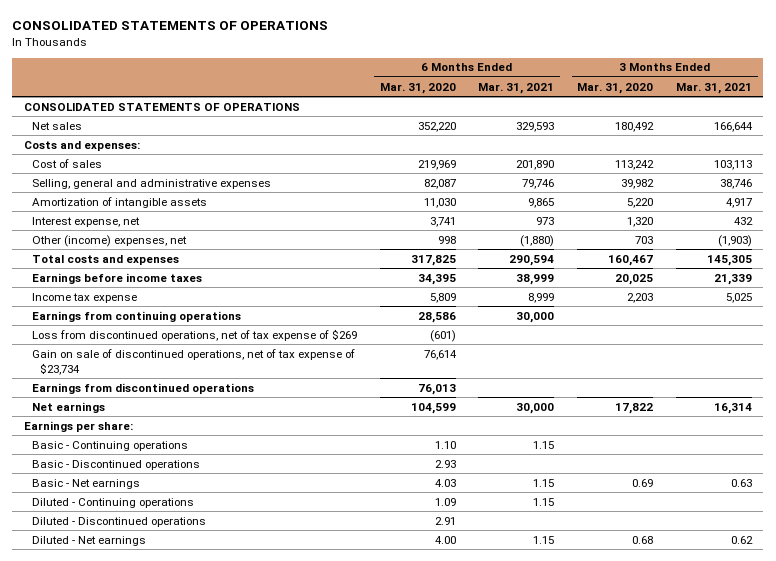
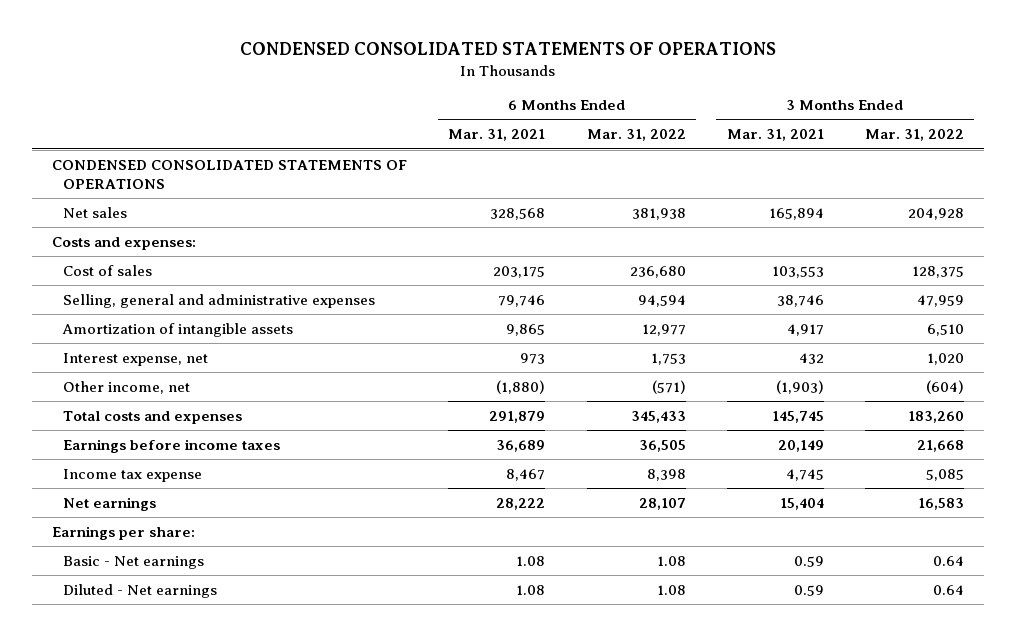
- CONSOLIDATED STATEMENTS OF OPERATIONS
+ CONDENSED CONSOLIDATED STATEMENTS OF OPERATIONS
- | 6 Months Ended Mar. 31, 2020 | 6 Months Ended Mar. 31, 2021 | 3 Months Ended Mar. 31, 2020 | 3 Months Ended Mar. 31, 2021
+ | 6 Months Ended Mar. 31, 2021 | 6 Months Ended Mar. 31, 2022 | 3 Months Ended Mar. 31, 2021 | 3 Months Ended Mar. 31, 2022
- CONSOLIDATED STATEMENTS OF OPERATIONS
- Net sales | 352,220 | 329,593 | 180,492 | 166,644
+ CONDENSED CONSOLIDATED STATEMENTS OF OPERATIONS
+ Net sales | 328,568 | 381,938 | 165,894 | 204,928
- Cost of sales | 219,969 | 201,890 | 113,242 | 103,113
+ Cost of sales | 203,175 | 236,680 | 103,553 | 128,375
- Other (income) expenses, net | 998 | (1,880) | 703 | (1,903)
- Total costs and expenses | 317,825 | 290,594 | 160,467 | 145,305
- Earnings before income taxes | 34,395 | 38,999 | 20,025 | 21,339
- Income tax expense | 5,809 | 8,999 | 2,203 | 5,025
- Earnings from continuing operations | 28,586 | 30,000 | |
- Loss from discontinued operations, net of tax expense of $269 | (601) | | |
- Gain on sale of discontinued operations, net of tax expense of $23,734 | 76,614 | | |
- Earnings from discontinued operations | 76,013 | | |
- Net earnings | 104,599 | 30,000 | 17,822 | 16,314
+ Other income, net | (1,880) | (571) | (1,903) | (604)
+ Total costs and expenses | 291,879 | 345,433 | 145,745 | 183,260
+ Earnings before income taxes | 36,689 | 36,505 | 20,149 | 21,668
+ Income tax expense | 8,467 | 8,398 | 4,745 | 5,085
+ Net earnings | 28,222 | 28,107 | 15,404 | 16,583
- Basic - Continuing operations | 1.10 | 1.15 | |
- Basic - Discontinued operations | 2.93 | | |
- Basic - Net earnings | 4.03 | 1.15 | 0.69 | 0.63
- Diluted - Continuing operations | 1.09 | 1.15 | |
- Diluted - Discontinued operations | 2.91 | | |
- Diluted - Net earnings | 4.00 | 1.15 | 0.68 | 0.62
+ Basic - Net earnings | 1.08 | 1.08 | 0.59 | 0.64
+ Diluted - Net earnings | 1.08 | 1.08 | 0.59 | 0.64

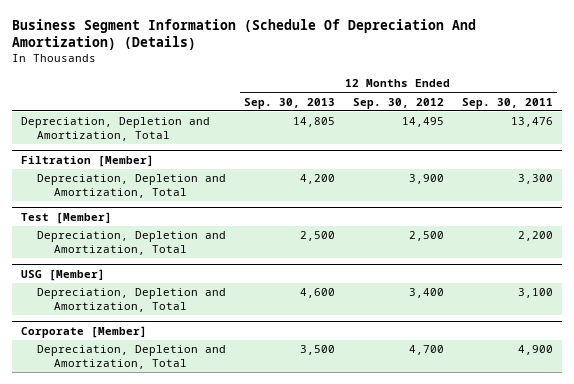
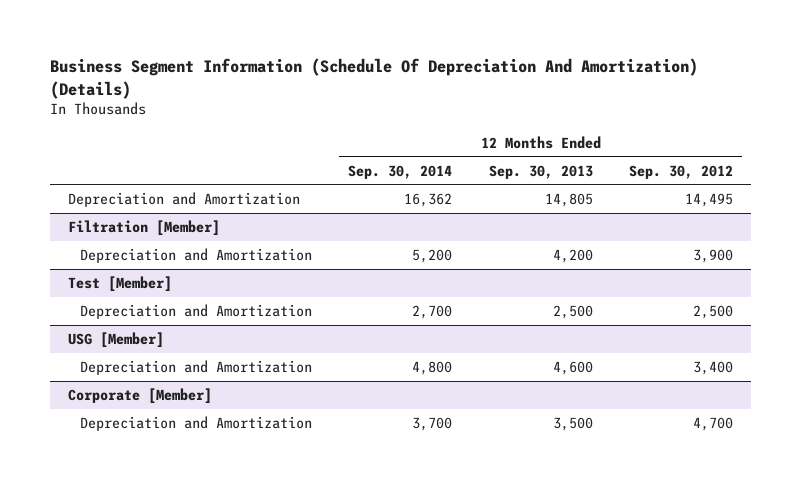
- | 12 Months Ended Sep. 30, 2013 | 12 Months Ended Sep. 30, 2012 | 12 Months Ended Sep. 30, 2011
+ | 12 Months Ended Sep. 30, 2014 | 12 Months Ended Sep. 30, 2013 | 12 Months Ended Sep. 30, 2012
- Depreciation, Depletion and Amortization, Total | 14,805 | 14,495 | 13,476
+ Depreciation and Amortization | 16,362 | 14,805 | 14,495
@ Filtration [Member]
- Depreciation, Depletion and Amortization, Total | 4,200 | 3,900 | 3,300
+ Depreciation and Amortization | 5,200 | 4,200 | 3,900
@ Test [Member]
- Depreciation, Depletion and Amortization, Total | 2,500 | 2,500 | 2,200
+ Depreciation and Amortization | 2,700 | 2,500 | 2,500
@ USG [Member]
- Depreciation, Depletion and Amortization, Total | 4,600 | 3,400 | 3,100
+ Depreciation and Amortization | 4,800 | 4,600 | 3,400
@ Corporate [Member]
- Depreciation, Depletion and Amortization, Total | 3,500 | 4,700 | 4,900
+ Depreciation and Amortization | 3,700 | 3,500 | 4,700

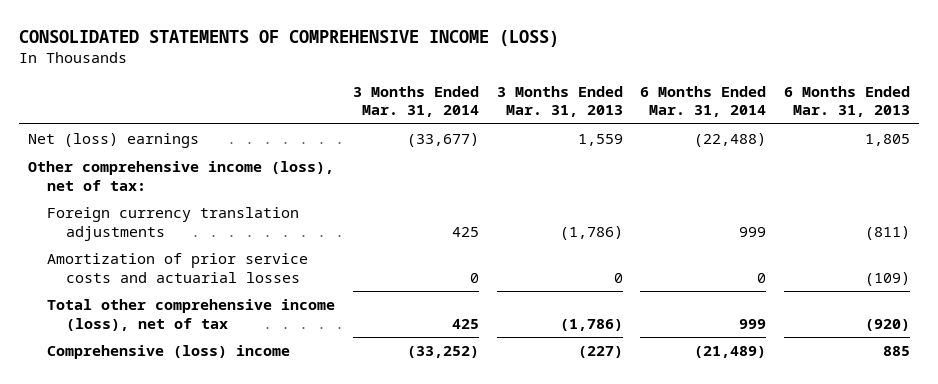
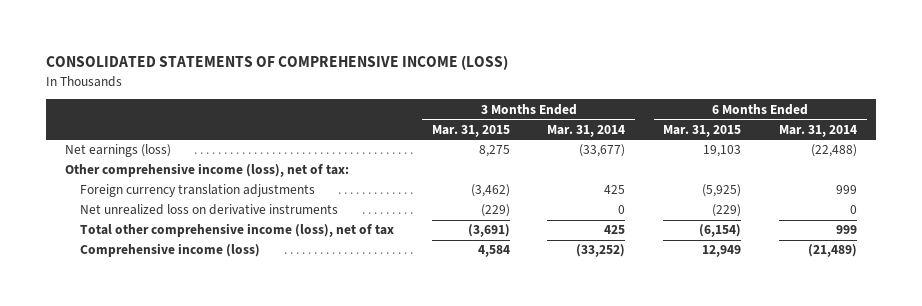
- | 3 Months Ended Mar. 31, 2014 | 3 Months Ended Mar. 31, 2013 | 6 Months Ended Mar. 31, 2014 | 6 Months Ended Mar. 31, 2013
+ | 3 Months Ended Mar. 31, 2015 | 3 Months Ended Mar. 31, 2014 | 6 Months Ended Mar. 31, 2015 | 6 Months Ended Mar. 31, 2014
- Net (loss) earnings | (33,677) | 1,559 | (22,488) | 1,805
+ Net earnings (loss) | 8,275 | (33,677) | 19,103 | (22,488)
- Amortization of prior service costs and actuarial losses | 0 | 0 | 0 | (109)
+ Net unrealized loss on derivative instruments | (229) | 0 | (229) | 0
- Comprehensive (loss) income | (33,252) | (227) | (21,489) | 885
+ Comprehensive income (loss) | 4,584 | (33,252) | 12,949 | (21,489)

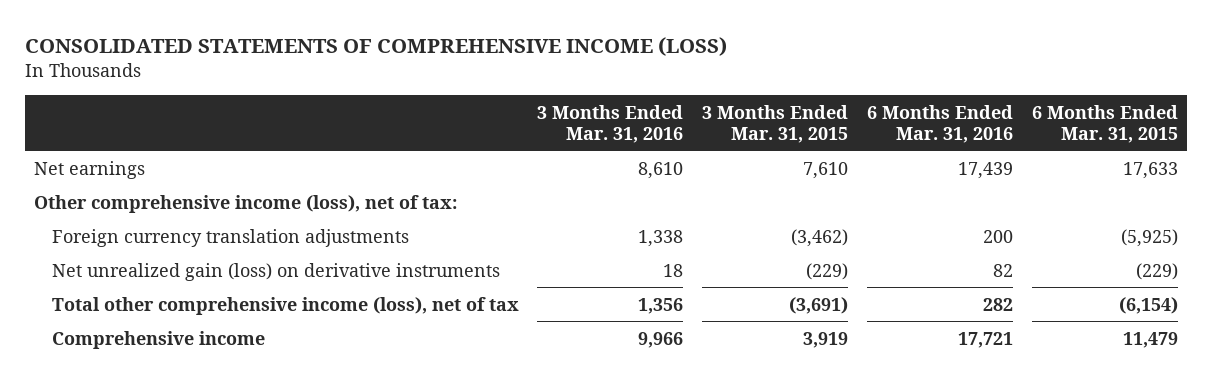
- | 3 Months Ended Mar. 31, 2015 | 3 Months Ended Mar. 31, 2014 | 6 Months Ended Mar. 31, 2015 | 6 Months Ended Mar. 31, 2014
+ | 3 Months Ended Mar. 31, 2016 | 3 Months Ended Mar. 31, 2015 | 6 Months Ended Mar. 31, 2016 | 6 Months Ended Mar. 31, 2015
- Net earnings (loss) | 8,275 | (33,677) | 19,103 | (22,488)
+ Net earnings | 8,610 | 7,610 | 17,439 | 17,633
- Net unrealized loss on derivative instruments | (229) | 0 | (229) | 0
+ Net unrealized gain (loss) on derivative instruments | 18 | (229) | 82 | (229)
- Comprehensive income (loss) | 4,584 | (33,252) | 12,949 | (21,489)
+ Comprehensive income | 9,966 | 3,919 | 17,721 | 11,479

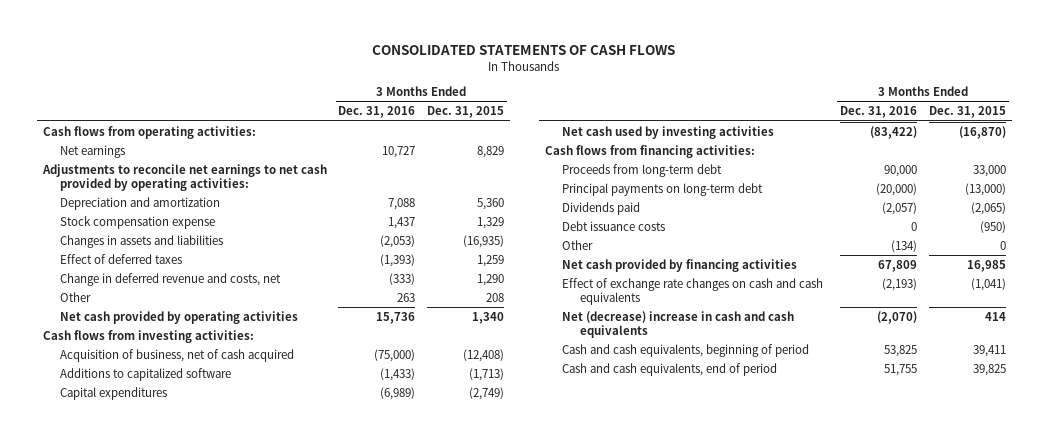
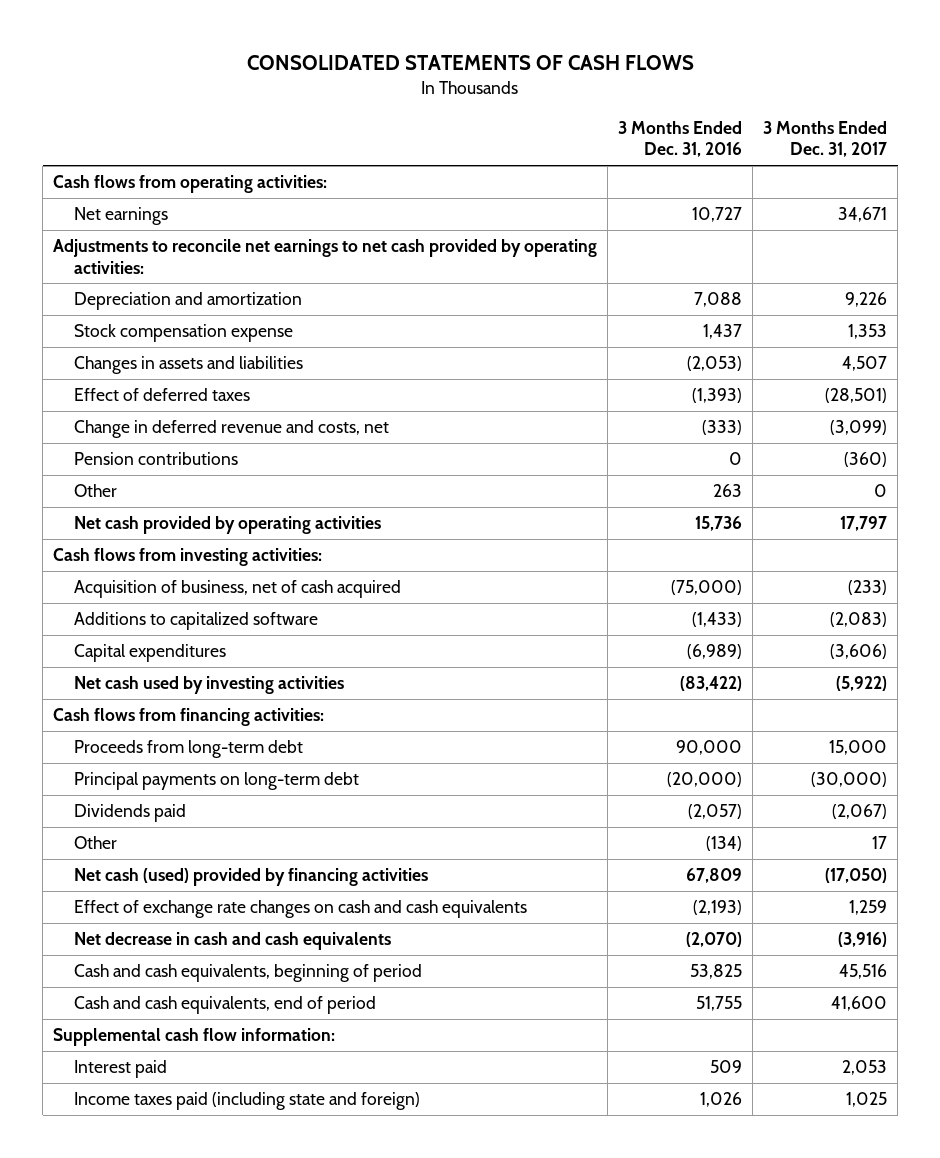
- | 3 Months Ended Dec. 31, 2016 | 3 Months Ended Dec. 31, 2015
+ | 3 Months Ended Dec. 31, 2016 | 3 Months Ended Dec. 31, 2017
+ Pension contributions | 0 | (360)
- Debt issuance costs | 0 | (950)
- Net cash provided by financing activities | 67,809 | 16,985
+ Net cash (used) provided by financing activities | 67,809 | (17,050)
- Net (decrease) increase in cash and cash equivalents | (2,070) | 414
+ Net decrease in cash and cash equivalents | (2,070) | (3,916)
+ Supplemental cash flow information:
+ Interest paid | 509 | 2,053
+ Income taxes paid (including state and foreign) | 1,026 | 1,025

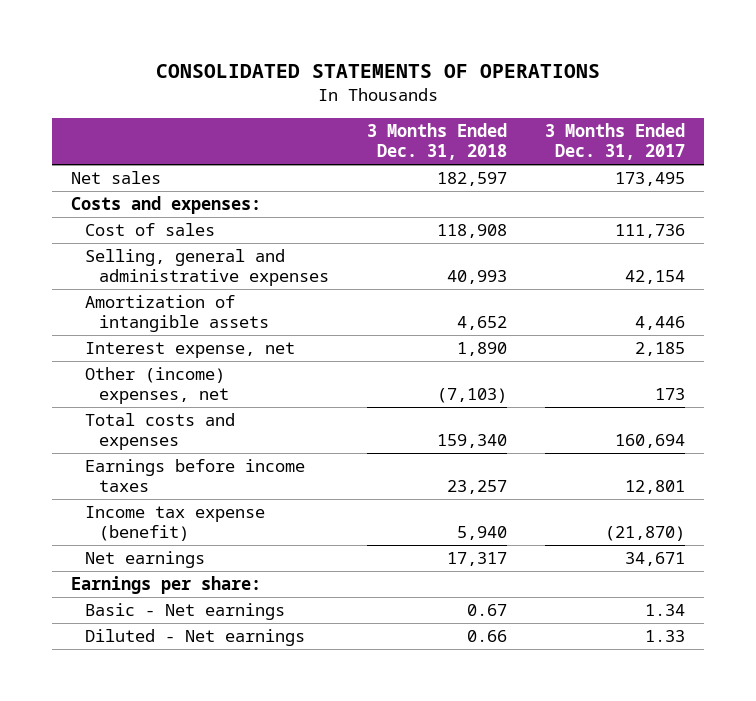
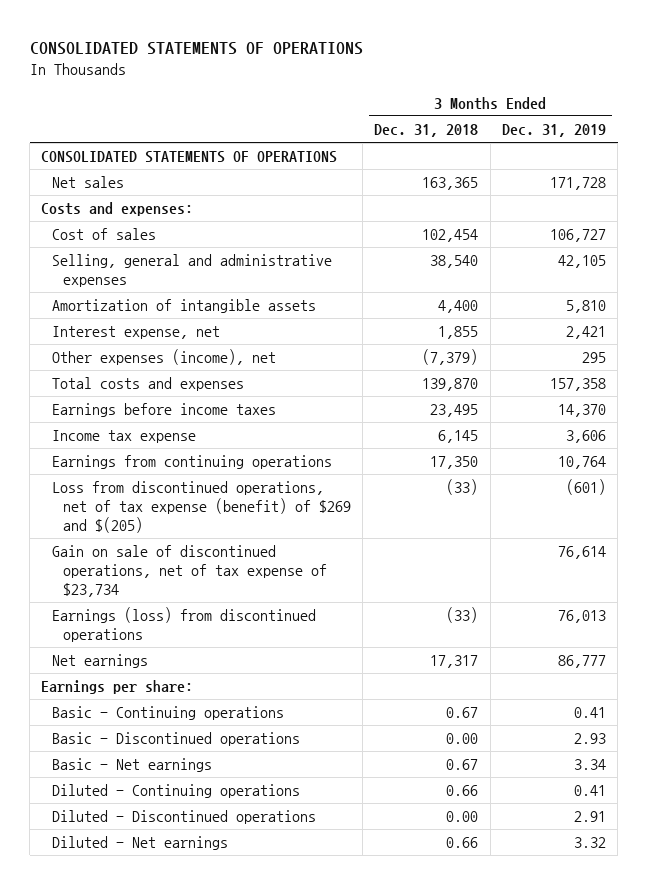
- | 3 Months Ended Dec. 31, 2018 | 3 Months Ended Dec. 31, 2017
+ | 3 Months Ended Dec. 31, 2018 | 3 Months Ended Dec. 31, 2019
- Net sales | 182,597 | 173,495
+ CONSOLIDATED STATEMENTS OF OPERATIONS
+ Net sales | 163,365 | 171,728
- Cost of sales | 118,908 | 111,736
- Selling, general and administrative expenses | 40,993 | 42,154
- Amortization of intangible assets | 4,652 | 4,446
- Interest expense, net | 1,890 | 2,185
- Other (income) expenses, net | (7,103) | 173
- Total costs and expenses | 159,340 | 160,694
- Earnings before income taxes | 23,257 | 12,801
- Income tax expense (benefit) | 5,940 | (21,870)
+ Cost of sales | 102,454 | 106,727
+ Selling, general and administrative expenses | 38,540 | 42,105
+ Amortization of intangible assets | 4,400 | 5,810
+ Interest expense, net | 1,855 | 2,421
+ Other expenses (income), net | (7,379) | 295
+ Total costs and expenses | 139,870 | 157,358
+ Earnings before income taxes | 23,495 | 14,370
+ Income tax expense | 6,145 | 3,606
+ Earnings from continuing operations | 17,350 | 10,764
+ Loss from discontinued operations, net of tax expense (benefit) of $269 and $(205) | (33) | (601)
+ Gain on sale of discontinued operations, net of tax expense of $23,734 | | 76,614
+ Earnings (loss) from discontinued operations | (33) | 76,013
+ Basic - Continuing operations | 0.67 | 0.41
+ Basic - Discontinued operations | 0.00 | 2.93
+ Diluted - Continuing operations | 0.66 | 0.41
+ Diluted - Discontinued operations | 0.00 | 2.91

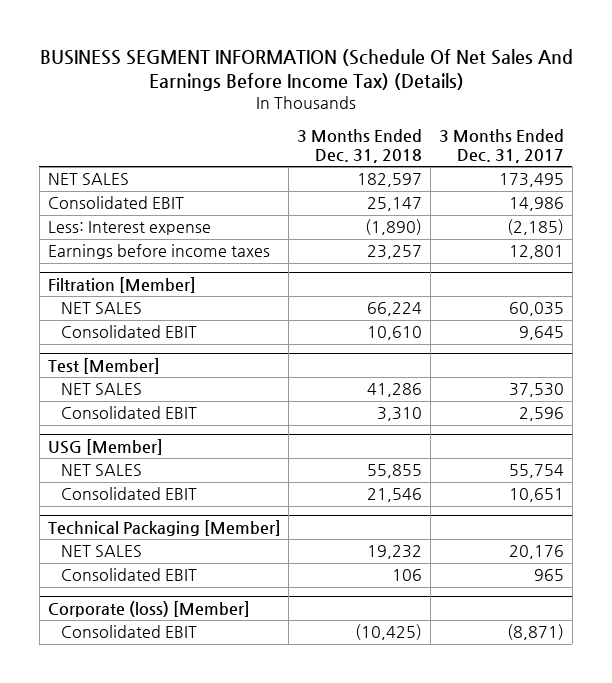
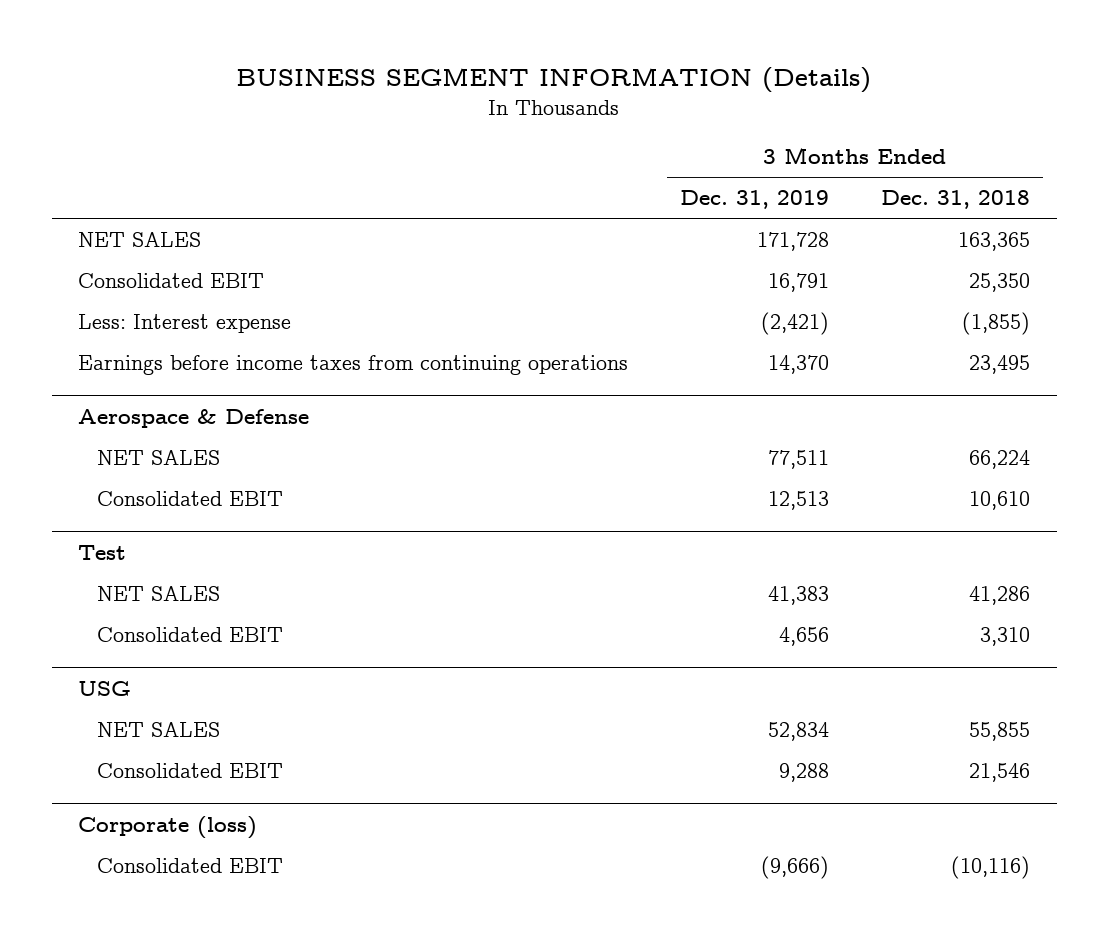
- BUSINESS SEGMENT INFORMATION (Schedule Of Net Sales And Earnings Before Income Tax) (Details)
+ BUSINESS SEGMENT INFORMATION (Details)
- | 3 Months Ended Dec. 31, 2018 | 3 Months Ended Dec. 31, 2017
+ | 3 Months Ended Dec. 31, 2019 | 3 Months Ended Dec. 31, 2018
- NET SALES | 182,597 | 173,495
- Consolidated EBIT | 25,147 | 14,986
- Less: Interest expense | (1,890) | (2,185)
- Earnings before income taxes | 23,257 | 12,801
- Filtration [Member]
+ NET SALES | 171,728 | 163,365
+ Consolidated EBIT | 16,791 | 25,350
+ Less: Interest expense | (2,421) | (1,855)
+ Earnings before income taxes from continuing operations | 14,370 | 23,495
+ Aerospace & Defense
- Test [Member]
+ Test
- USG [Member]
+ USG
- Technical Packaging [Member]
- NET SALES | 19,232 | 20,176
- Consolidated EBIT | 106 | 965
- Corporate (loss) [Member]
- Consolidated EBIT | (10,425) | (8,871)
+ Corporate (loss)
+ Consolidated EBIT | (9,666) | (10,116)

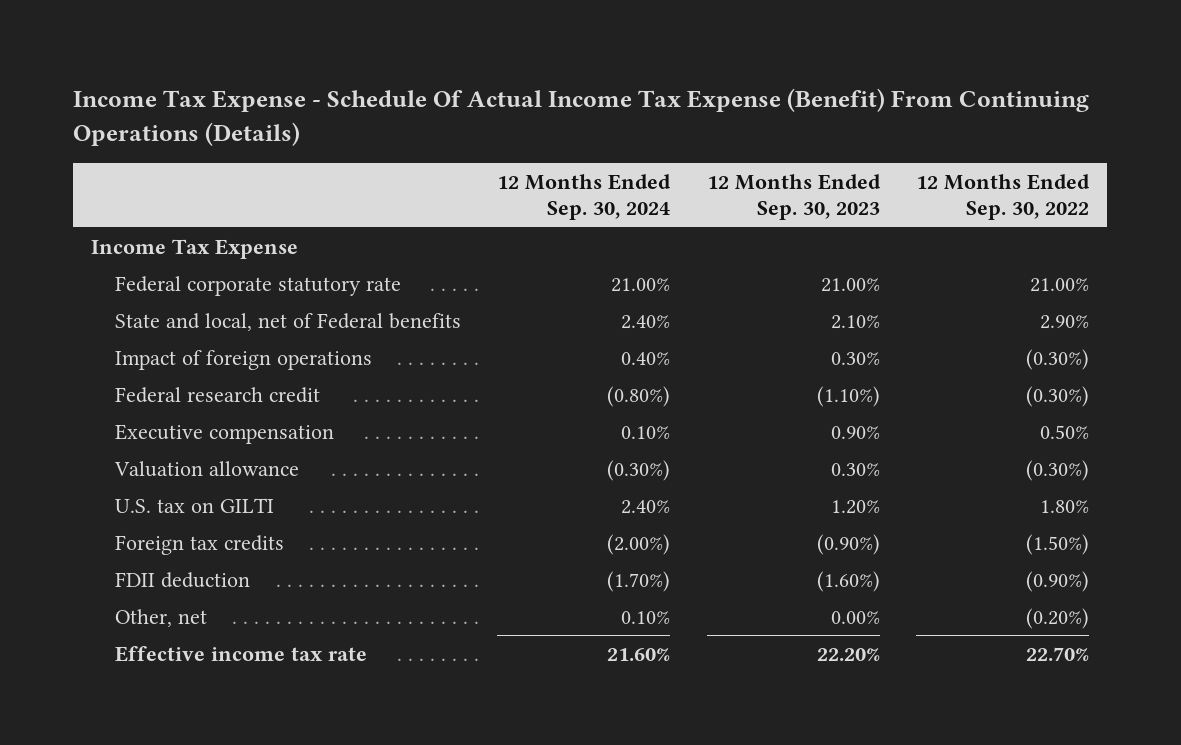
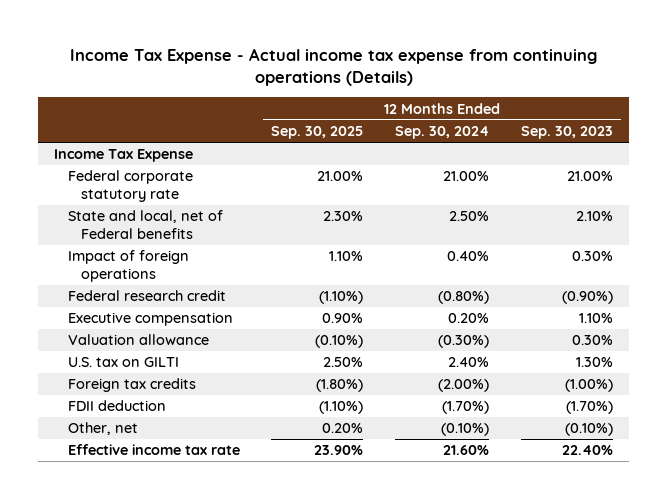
- Income Tax Expense - Schedule Of Actual Income Tax Expense (Benefit) From Continuing Operations (Details)
+ Income Tax Expense - Actual income tax expense from continuing operations (Details)
- | 12 Months Ended Sep. 30, 2024 | 12 Months Ended Sep. 30, 2023 | 12 Months Ended Sep. 30, 2022
+ | 12 Months Ended Sep. 30, 2025 | 12 Months Ended Sep. 30, 2024 | 12 Months Ended Sep. 30, 2023
- State and local, net of Federal benefits | 2.40% | 2.10% | 2.90%
+ State and local, net of Federal benefits | 2.30% | 2.50% | 2.10%
- Federal research credit | (0.80%) | (1.10%) | (0.30%)
- Executive compensation | 0.10% | 0.90% | 0.50%
+ Federal research credit | (1.10%) | (0.80%) | (0.90%)
+ Executive compensation | 0.90% | 0.20% | 1.10%
- U.S. tax on GILTI | 2.40% | 1.20% | 1.80%
- Foreign tax credits | (2.00%) | (0.90%) | (1.50%)
- FDII deduction | (1.70%) | (1.60%) | (0.90%)
- Other, net | 0.10% | 0.00% | (0.20%)
- Effective income tax rate | 21.60% | 22.20% | 22.70%
+ U.S. tax on GILTI | 2.50% | 2.40% | 1.30%
+ Foreign tax credits | (1.80%) | (2.00%) | (1.00%)
+ FDII deduction | (1.10%) | (1.70%) | (1.70%)
+ Other, net | 0.20% | (0.10%) | (0.10%)
+ Effective income tax rate | 23.90% | 21.60% | 22.40%

